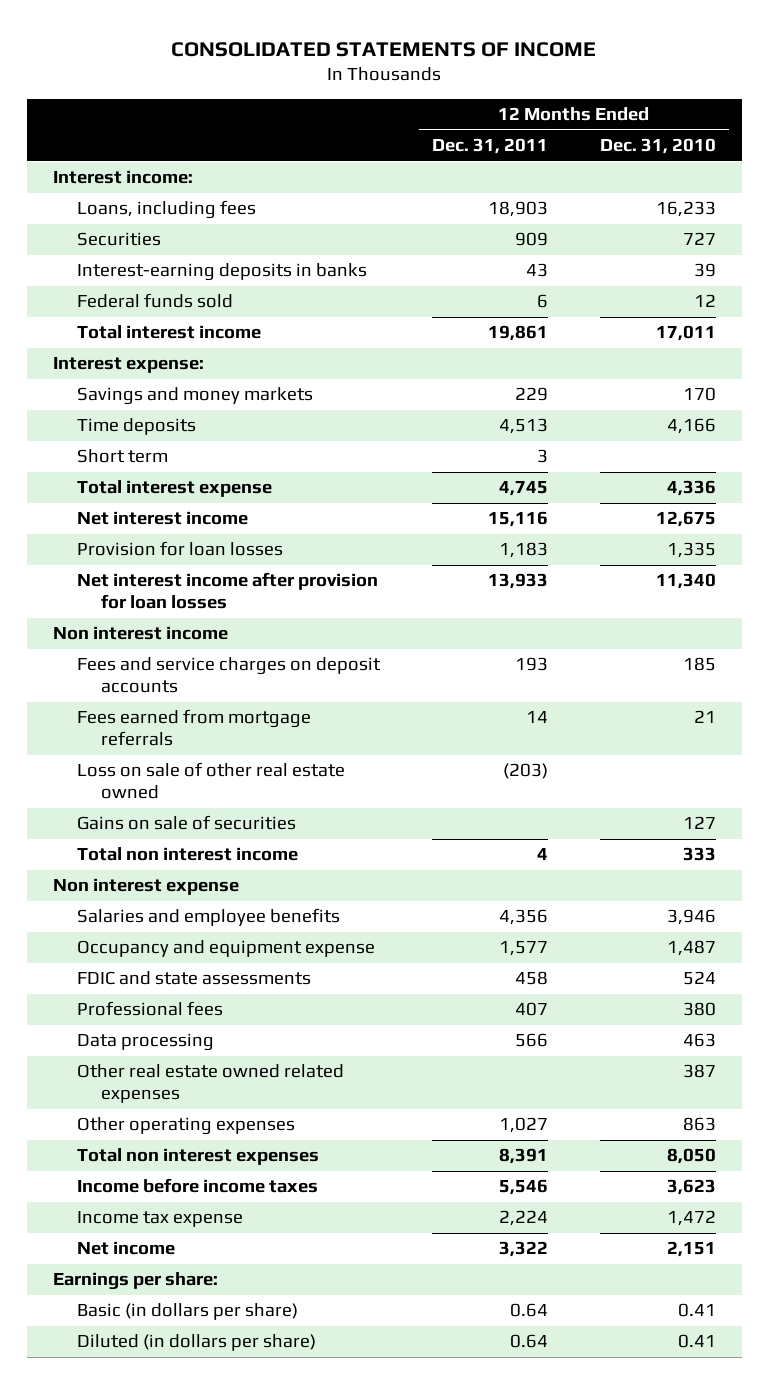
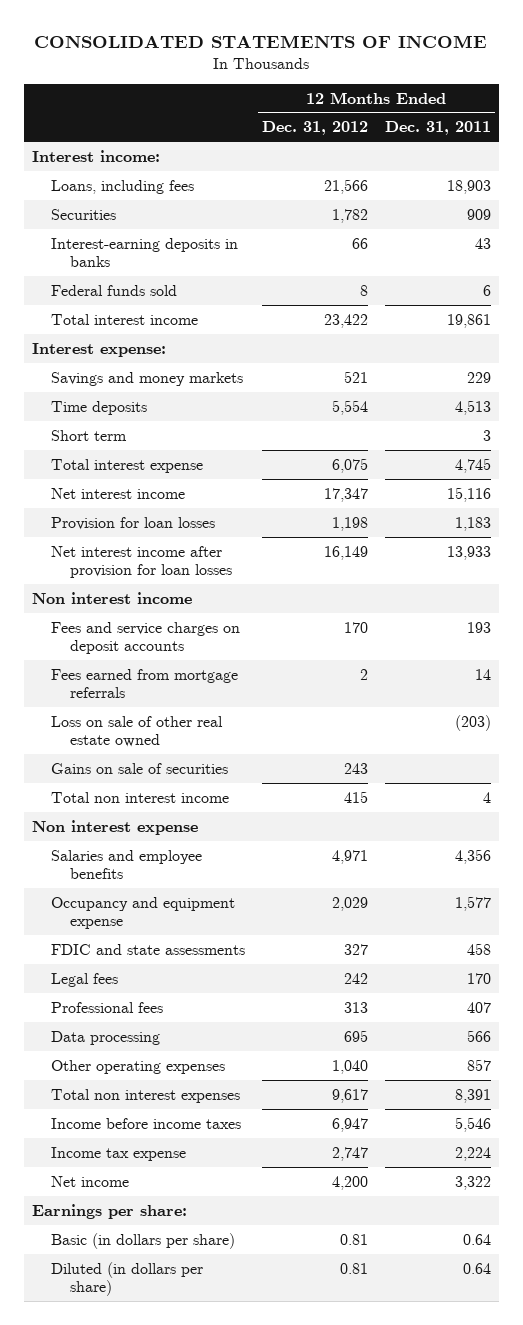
- | 12 Months Ended Dec. 31, 2011 | 12 Months Ended Dec. 31, 2010
+ | 12 Months Ended Dec. 31, 2012 | 12 Months Ended Dec. 31, 2011
+ Legal fees | 242 | 170
- Other real estate owned related expenses | | 387
- Other operating expenses | 1,027 | 863
+ Other operating expenses | 1,040 | 857

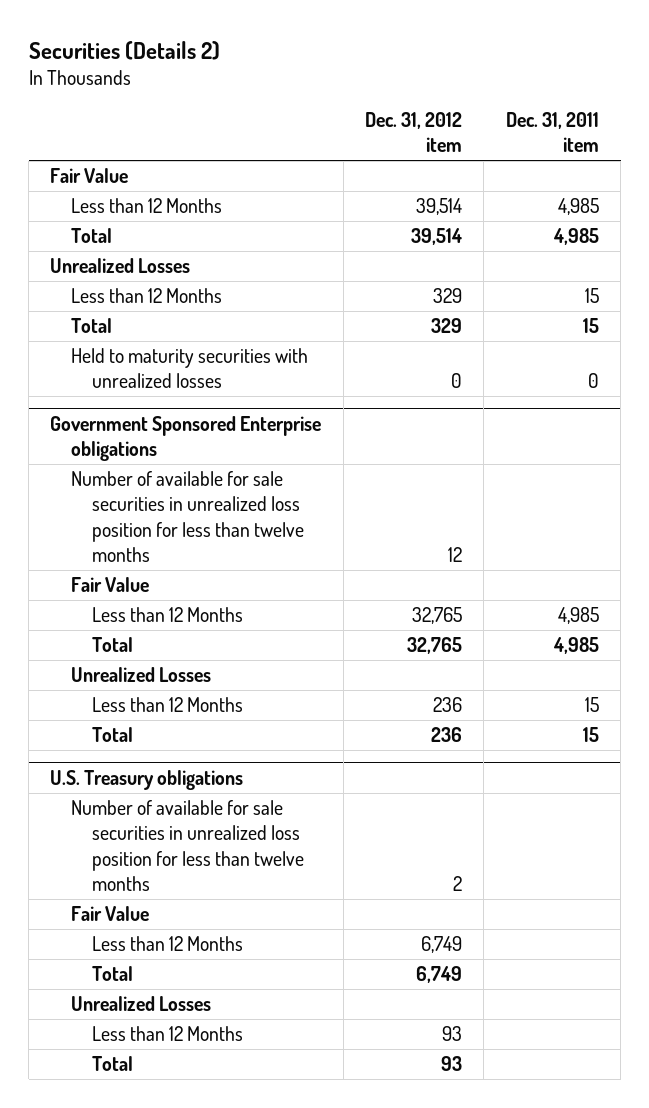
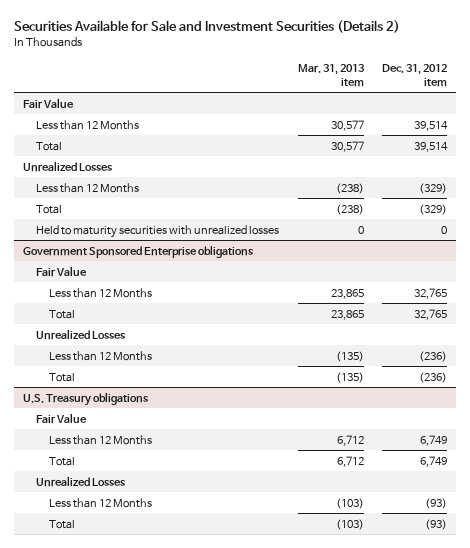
- Securities (Details 2)
+ Securities Available for Sale and Investment Securities (Details 2)
- | Dec. 31, 2012 item | Dec. 31, 2011 item
+ | Mar. 31, 2013 item | Dec. 31, 2012 item
- Less than 12 Months | 329 | 15
- Total | 329 | 15
+ Less than 12 Months | (238) | (329)
+ Total | (238) | (329)
@ Government Sponsored Enterprise obligations
- Number of available for sale securities in unrealized loss position for less than twelve months | 12 |
- Less than 12 Months | 236 | 15
- Total | 236 | 15
+ Less than 12 Months | (135) | (236)
+ Total | (135) | (236)
@ U.S. Treasury obligations
- Number of available for sale securities in unrealized loss position for less than twelve months | 2 |
- Less than 12 Months | 93 |
- Total | 93 |
+ Less than 12 Months | (103) | (93)
+ Total | (103) | (93)

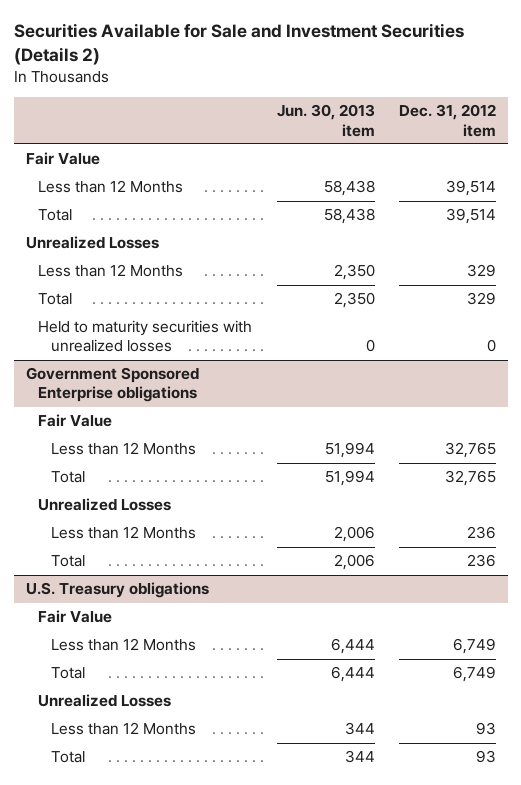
- | Mar. 31, 2013 item | Dec. 31, 2012 item
+ | Jun. 30, 2013 item | Dec. 31, 2012 item
- Less than 12 Months | (238) | (329)
- Total | (238) | (329)
+ Less than 12 Months | 2,350 | 329
+ Total | 2,350 | 329
@ Government Sponsored Enterprise obligations
- Less than 12 Months | (135) | (236)
- Total | (135) | (236)
+ Less than 12 Months | 2,006 | 236
+ Total | 2,006 | 236
@ U.S. Treasury obligations
- Less than 12 Months | (103) | (93)
- Total | (103) | (93)
+ Less than 12 Months | 344 | 93
+ Total | 344 | 93

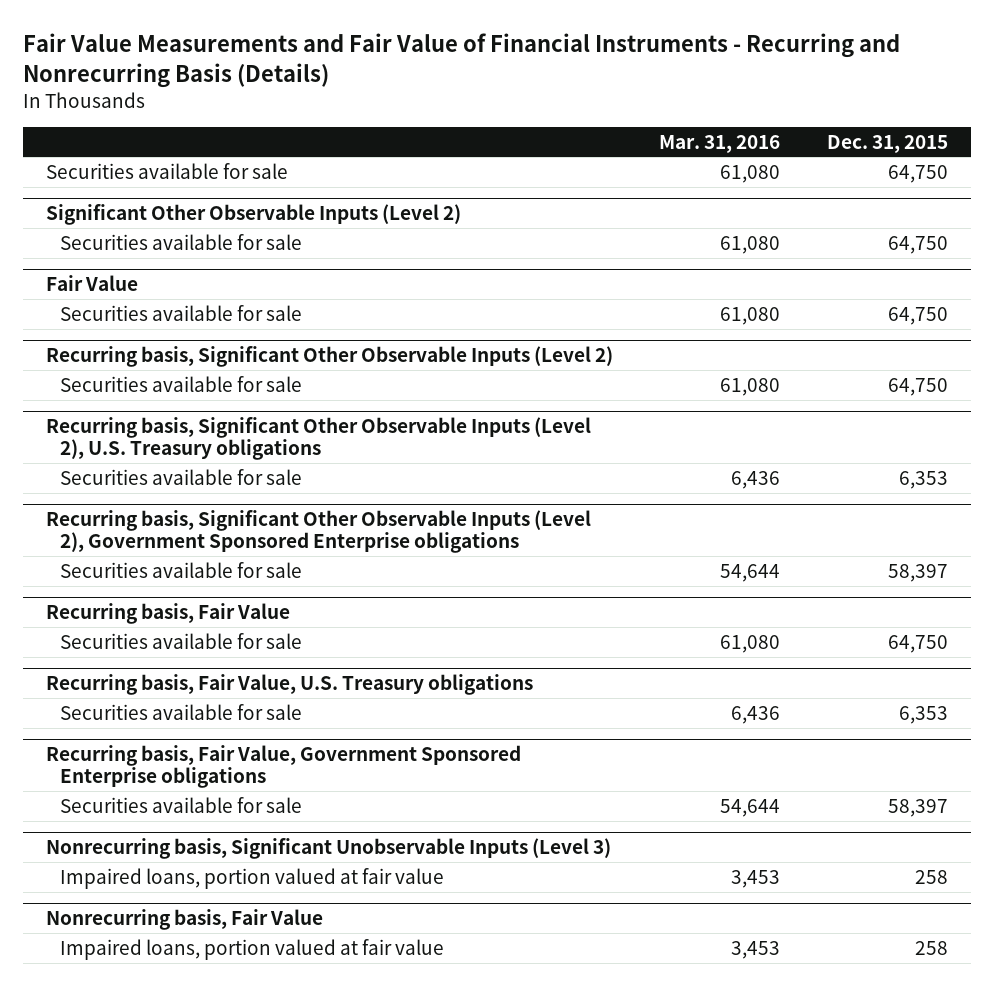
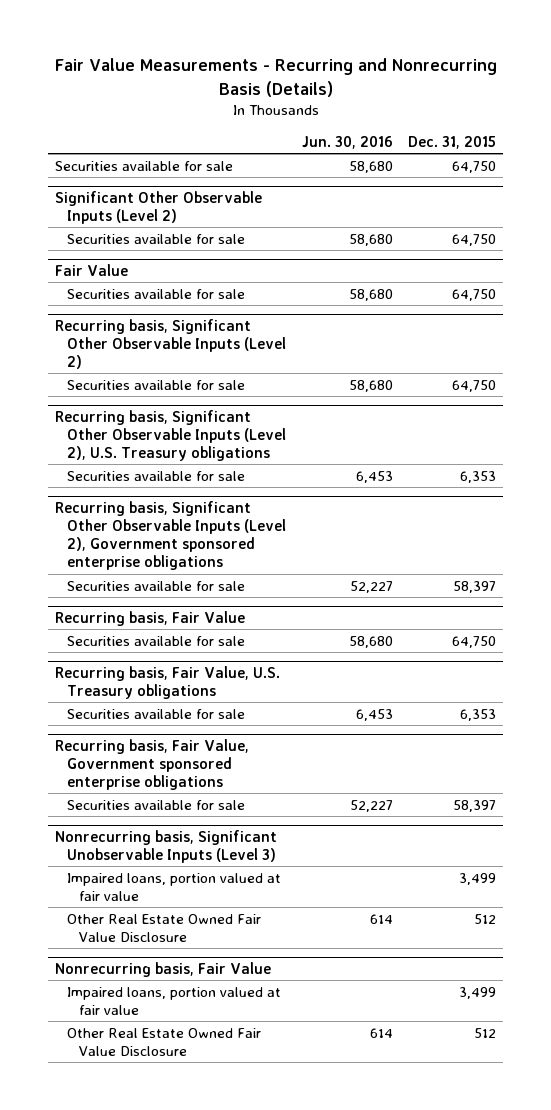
- Fair Value Measurements and Fair Value of Financial Instruments - Recurring and Nonrecurring Basis (Details)
+ Fair Value Measurements - Recurring and Nonrecurring Basis (Details)
- | Mar. 31, 2016 | Dec. 31, 2015
+ | Jun. 30, 2016 | Dec. 31, 2015
- Recurring basis, Significant Other Observable Inputs (Level 2), Government Sponsored Enterprise obligations
+ Recurring basis, Significant Other Observable Inputs (Level 2), Government sponsored enterprise obligations
- Recurring basis, Fair Value, Government Sponsored Enterprise obligations
+ Recurring basis, Fair Value, Government sponsored enterprise obligations
@ Nonrecurring basis, Significant Unobservable Inputs (Level 3)
- Impaired loans, portion valued at fair value | 3,453 | 258
+ Impaired loans, portion valued at fair value | | 3,499
+ Other Real Estate Owned Fair Value Disclosure | 614 | 512
@ Nonrecurring basis, Fair Value
- Impaired loans, portion valued at fair value | 3,453 | 258
+ Impaired loans, portion valued at fair value | | 3,499
+ Other Real Estate Owned Fair Value Disclosure | 614 | 512

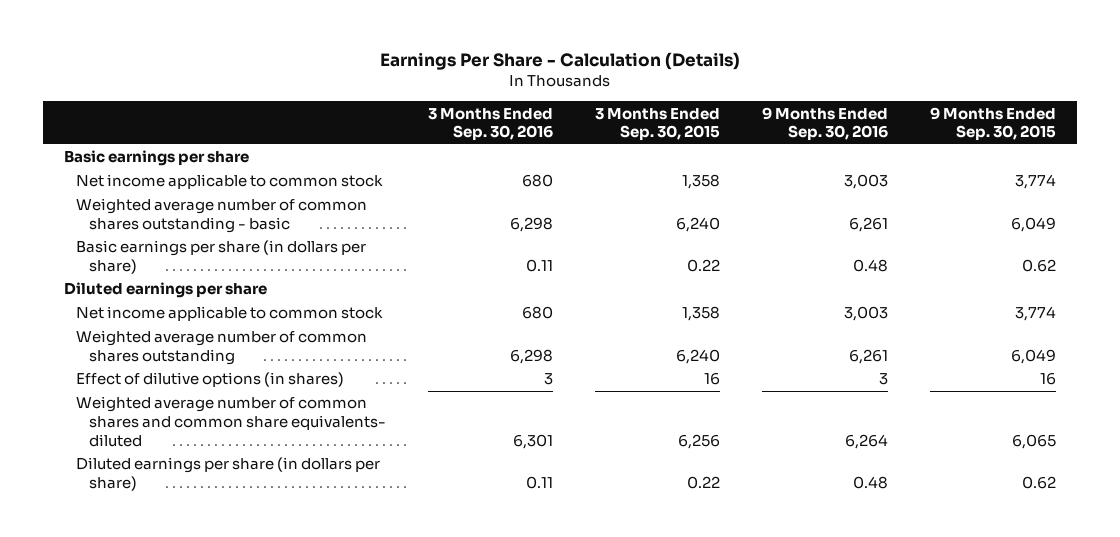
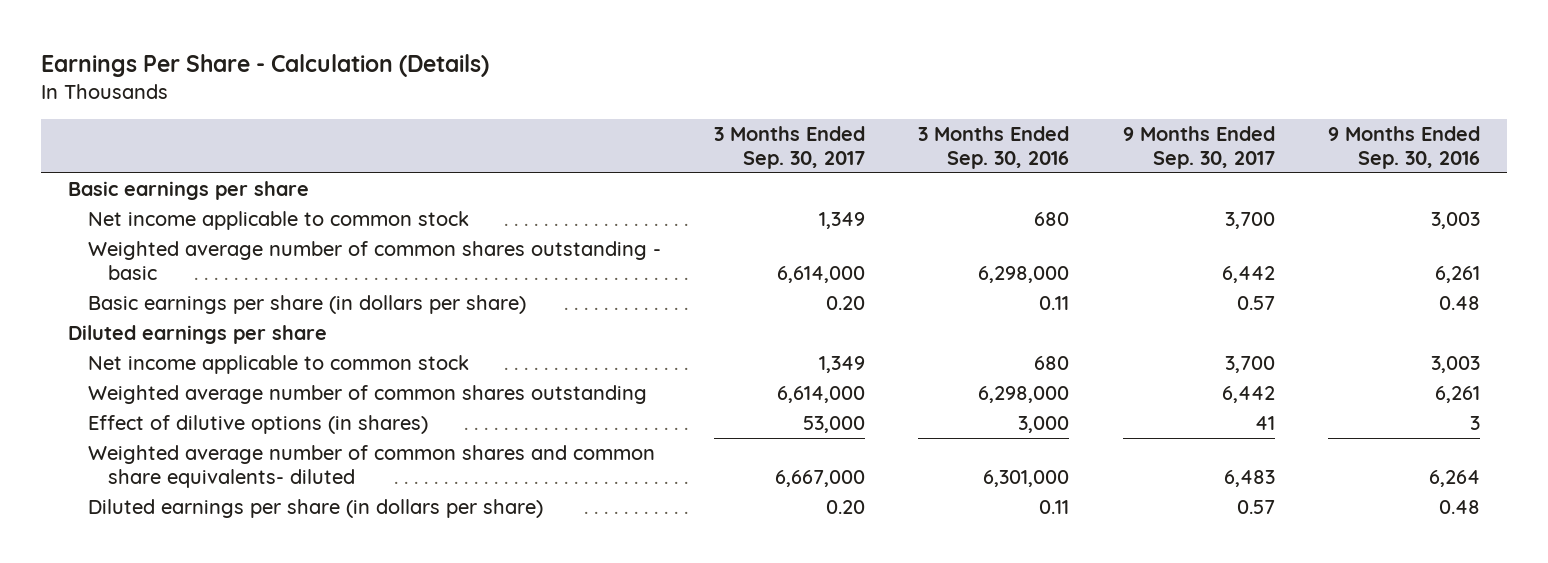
- | 3 Months Ended Sep. 30, 2016 | 3 Months Ended Sep. 30, 2015 | 9 Months Ended Sep. 30, 2016 | 9 Months Ended Sep. 30, 2015
+ | 3 Months Ended Sep. 30, 2017 | 3 Months Ended Sep. 30, 2016 | 9 Months Ended Sep. 30, 2017 | 9 Months Ended Sep. 30, 2016
- Weighted average number of common shares outstanding - basic | 6,298 | 6,240 | 6,261 | 6,049
+ Weighted average number of common shares outstanding - basic | 6,614,000 | 6,298,000 | 6,442 | 6,261
- Weighted average number of common shares outstanding | 6,298 | 6,240 | 6,261 | 6,049
- Effect of dilutive options (in shares) | 3 | 16 | 3 | 16
- Weighted average number of common shares and common share equivalents- diluted | 6,301 | 6,256 | 6,264 | 6,065
+ Weighted average number of common shares outstanding | 6,614,000 | 6,298,000 | 6,442 | 6,261
+ Effect of dilutive options (in shares) | 53,000 | 3,000 | 41 | 3
+ Weighted average number of common shares and common share equivalents- diluted | 6,667,000 | 6,301,000 | 6,483 | 6,264

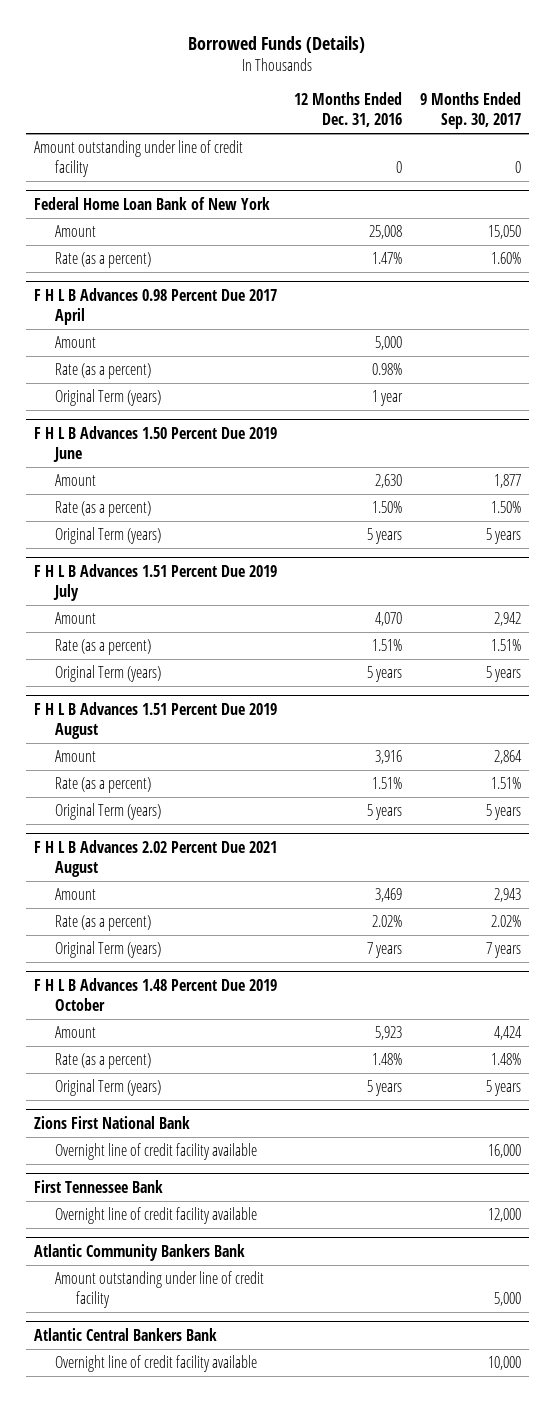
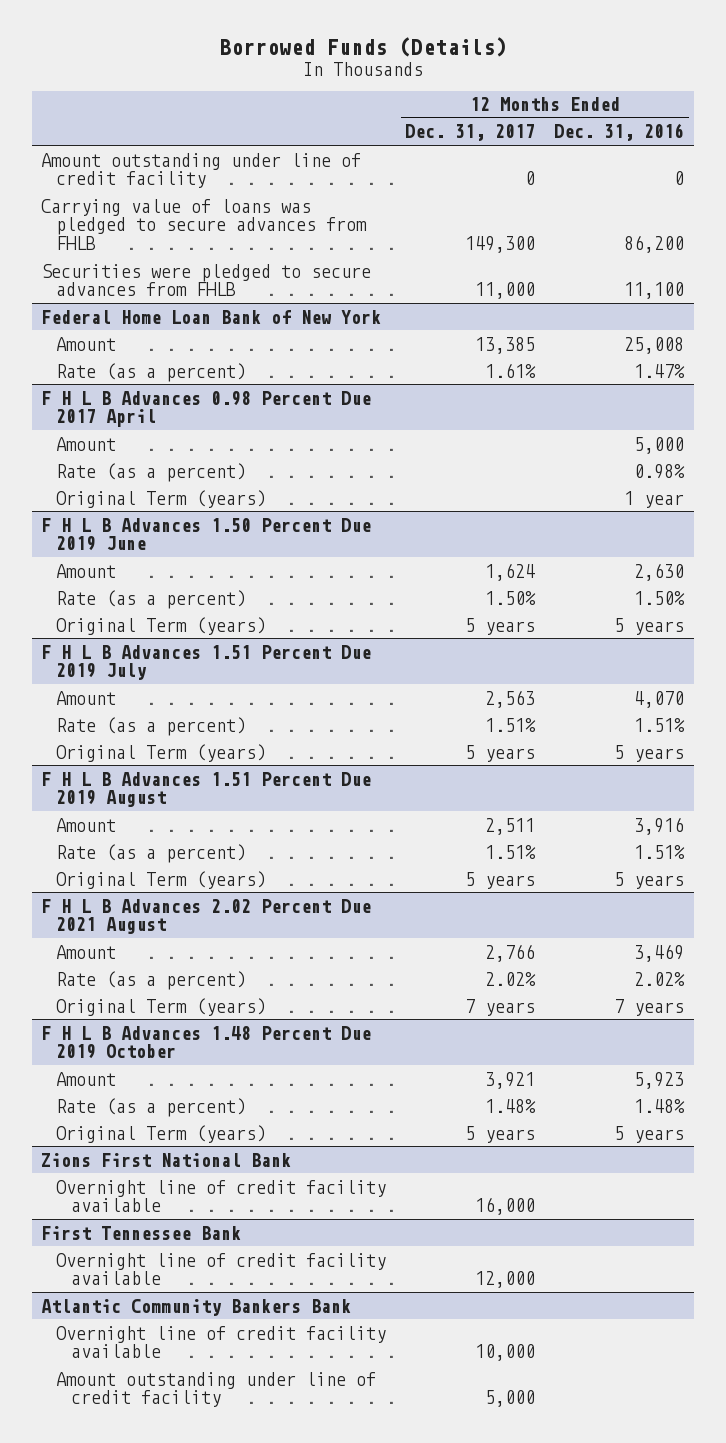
- | 12 Months Ended Dec. 31, 2016 | 9 Months Ended Sep. 30, 2017
+ | 12 Months Ended Dec. 31, 2017 | 12 Months Ended Dec. 31, 2016
+ Carrying value of loans was pledged to secure advances from FHLB | 149,300 | 86,200
+ Securities were pledged to secure advances from FHLB | 11,000 | 11,100
- Atlantic Central Bankers Bank
@ Atlantic Community Bankers Bank
moved down: Amount outstanding under line of credit facility | 5,000 |

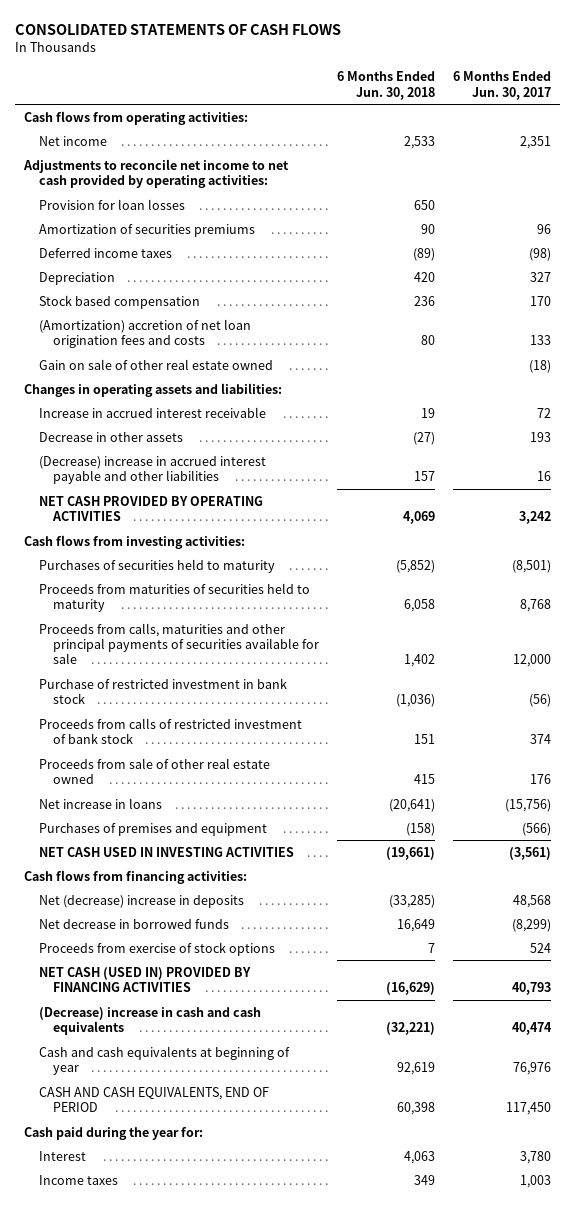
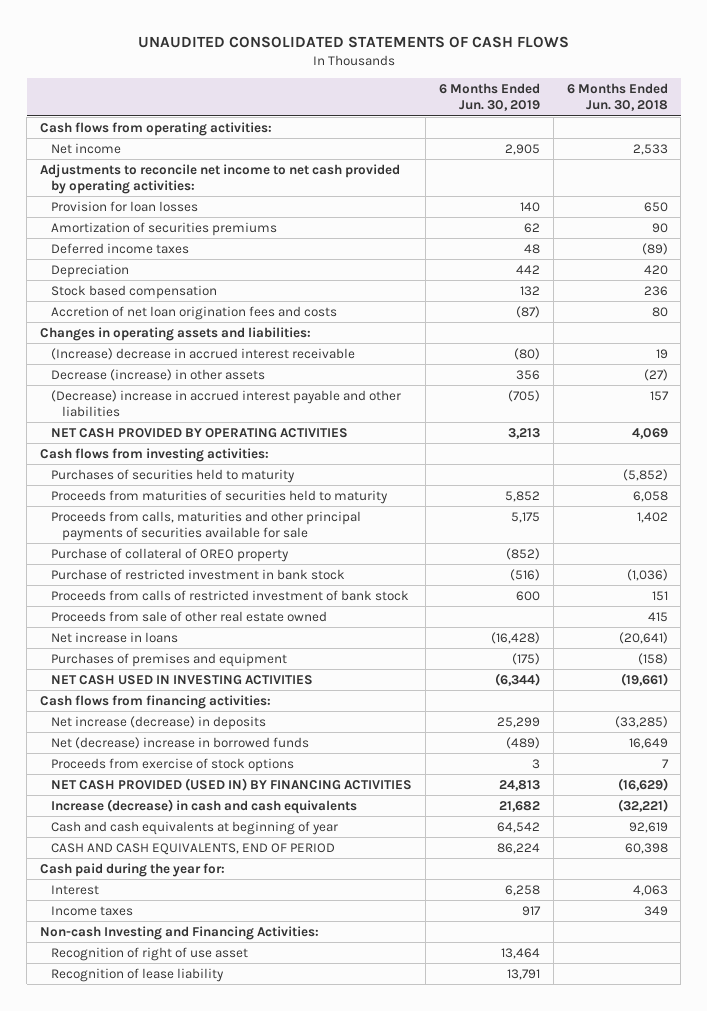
- CONSOLIDATED STATEMENTS OF CASH FLOWS
+ UNAUDITED CONSOLIDATED STATEMENTS OF CASH FLOWS
- | 6 Months Ended Jun. 30, 2018 | 6 Months Ended Jun. 30, 2017
+ | 6 Months Ended Jun. 30, 2019 | 6 Months Ended Jun. 30, 2018
- (Amortization) accretion of net loan origination fees and costs | 80 | 133
- Gain on sale of other real estate owned | | (18)
+ Accretion of net loan origination fees and costs | (87) | 80
- Increase in accrued interest receivable | 19 | 72
- Decrease in other assets | (27) | 193
+ (Increase) decrease in accrued interest receivable | (80) | 19
+ Decrease (increase) in other assets | 356 | (27)
+ Purchase of collateral of OREO property | (852) |
- Net (decrease) increase in deposits | (33,285) | 48,568
- Net decrease in borrowed funds | 16,649 | (8,299)
+ Net increase (decrease) in deposits | 25,299 | (33,285)
+ Net (decrease) increase in borrowed funds | (489) | 16,649
- NET CASH (USED IN) PROVIDED BY FINANCING ACTIVITIES | (16,629) | 40,793
- (Decrease) increase in cash and cash equivalents | (32,221) | 40,474
+ NET CASH PROVIDED (USED IN) BY FINANCING ACTIVITIES | 24,813 | (16,629)
+ Increase (decrease) in cash and cash equivalents | 21,682 | (32,221)
+ Non-cash Investing and Financing Activities:
+ Recognition of right of use asset | 13,464 |
+ Recognition of lease liability | 13,791 |

